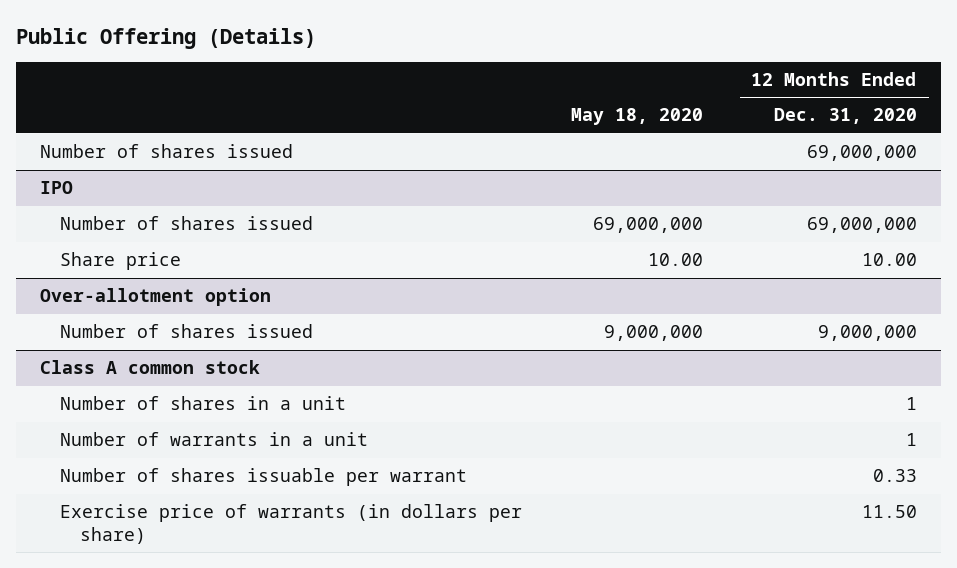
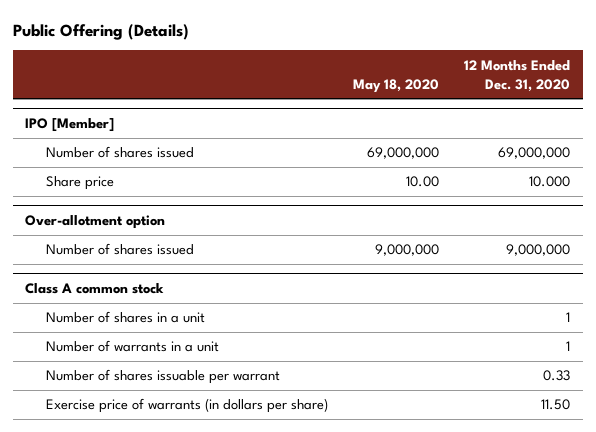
- Number of shares issued | | 69,000,000
- IPO
+ IPO [Member]
- Share price | 10.00 | 10.00
+ Share price | 10.00 | 10.000

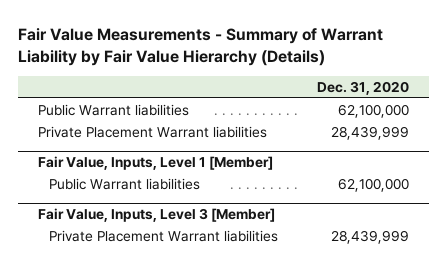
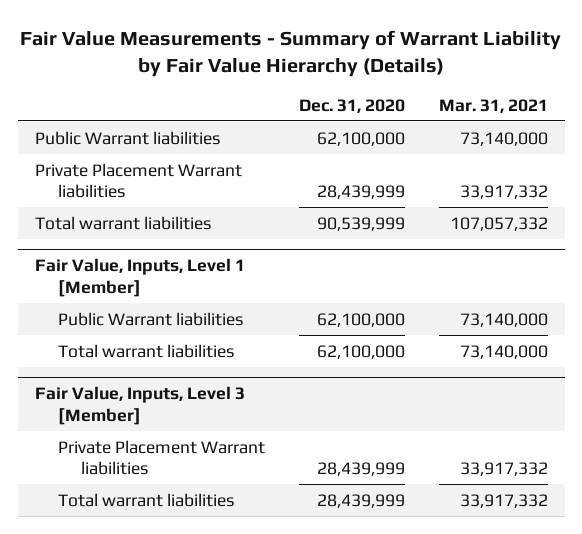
- | Dec. 31, 2020
+ | Dec. 31, 2020 | Mar. 31, 2021
+ Total warrant liabilities | 90,539,999 | 107,057,332
@ Fair Value, Inputs, Level 1 [Member]
+ Total warrant liabilities | 62,100,000 | 73,140,000
@ Fair Value, Inputs, Level 3 [Member]
+ Total warrant liabilities | 28,439,999 | 33,917,332

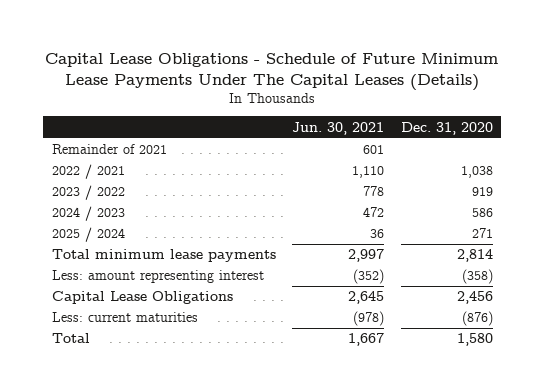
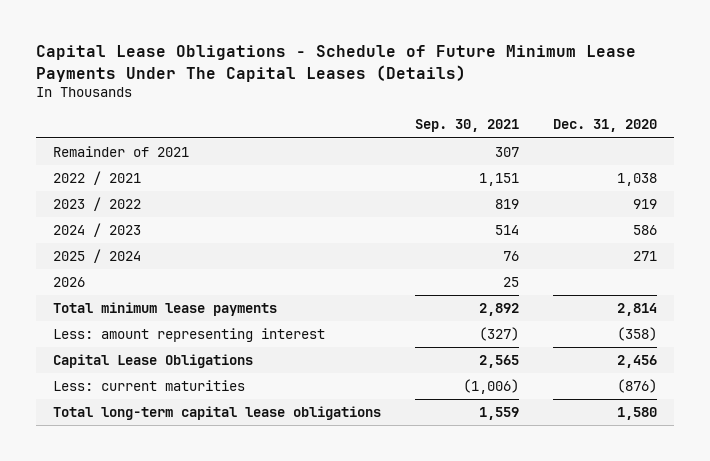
- | Jun. 30, 2021 | Dec. 31, 2020
+ | Sep. 30, 2021 | Dec. 31, 2020
+ 2026 | 25 |
- Total | 1,667 | 1,580
+ Total long-term capital lease obligations | 1,559 | 1,580

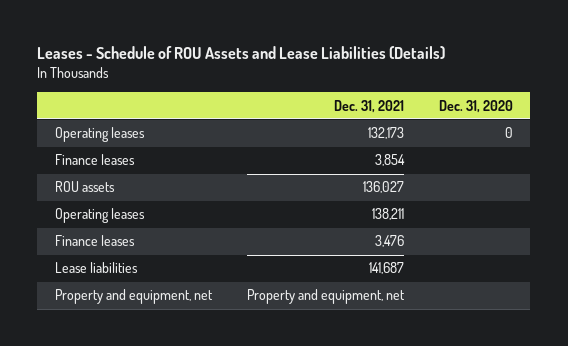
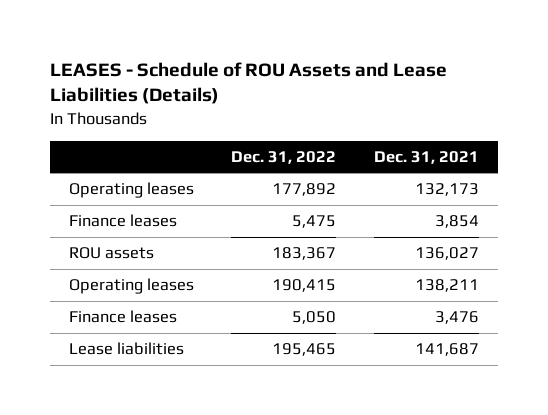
- Leases - Schedule of ROU Assets and Lease Liabilities (Details)
+ LEASES - Schedule of ROU Assets and Lease Liabilities (Details)
- | Dec. 31, 2021 | Dec. 31, 2020
+ | Dec. 31, 2022 | Dec. 31, 2021
- Property and equipment, net | Property and equipment, net |

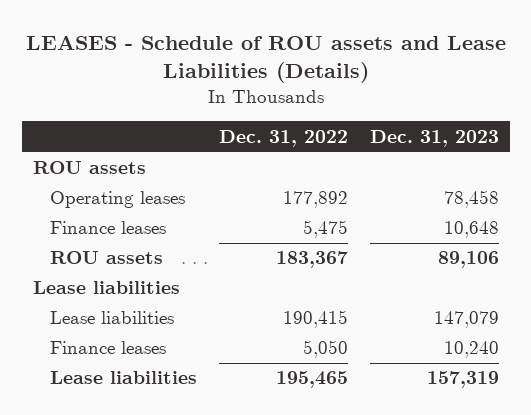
- LEASES - Schedule of ROU Assets and Lease Liabilities (Details)
+ LEASES - Schedule of ROU assets and Lease Liabilities (Details)
- | Dec. 31, 2022 | Dec. 31, 2021
+ | Dec. 31, 2022 | Dec. 31, 2023
+ ROU assets
- Operating leases | 190,415 | 138,211
+ Lease liabilities
+ Lease liabilities | 190,415 | 147,079

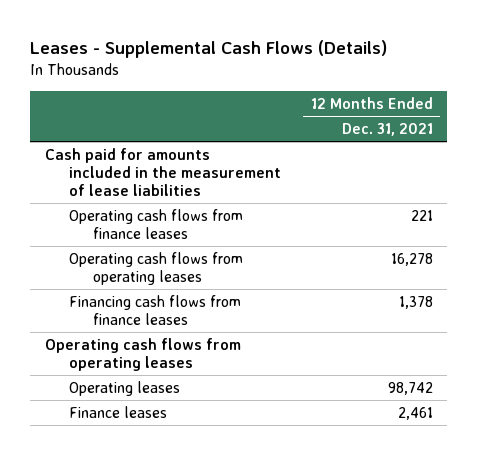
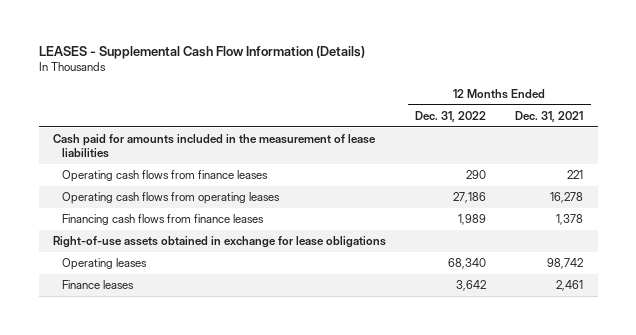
- Leases - Supplemental Cash Flows (Details)
+ LEASES - Supplemental Cash Flow Information (Details)
- | 12 Months Ended Dec. 31, 2021
+ | 12 Months Ended Dec. 31, 2022 | 12 Months Ended Dec. 31, 2021
- Operating cash flows from operating leases
+ Right-of-use assets obtained in exchange for lease obligations

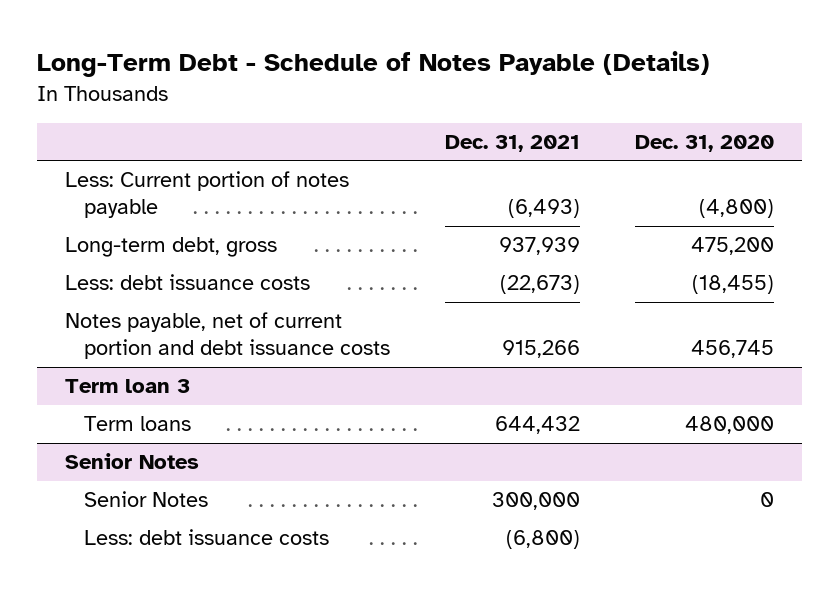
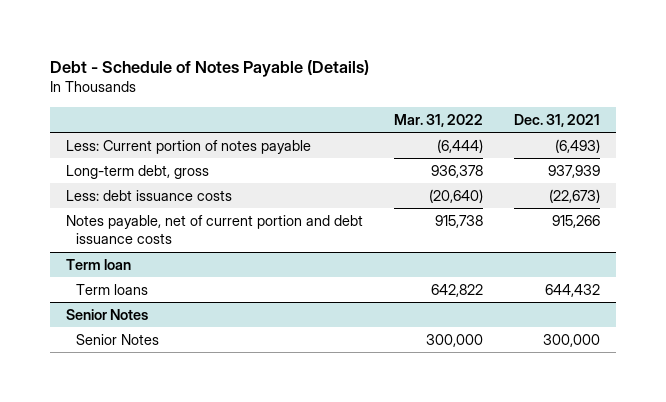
- Long-Term Debt - Schedule of Notes Payable (Details)
+ Debt - Schedule of Notes Payable (Details)
- | Dec. 31, 2021 | Dec. 31, 2020
+ | Mar. 31, 2022 | Dec. 31, 2021
- Term loan 3
+ Term loan
@ Senior Notes
- Less: debt issuance costs | (6,800) |

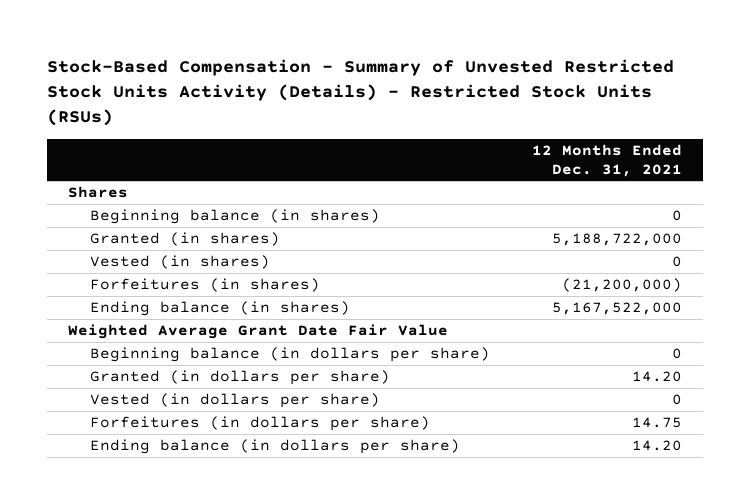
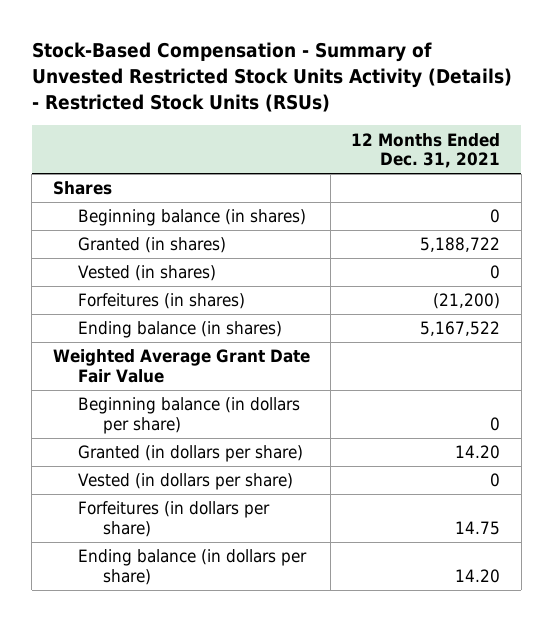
- Granted (in shares) | 5,188,722,000
+ Granted (in shares) | 5,188,722
- Forfeitures (in shares) | (21,200,000)
- Ending balance (in shares) | 5,167,522,000
+ Forfeitures (in shares) | (21,200)
+ Ending balance (in shares) | 5,167,522

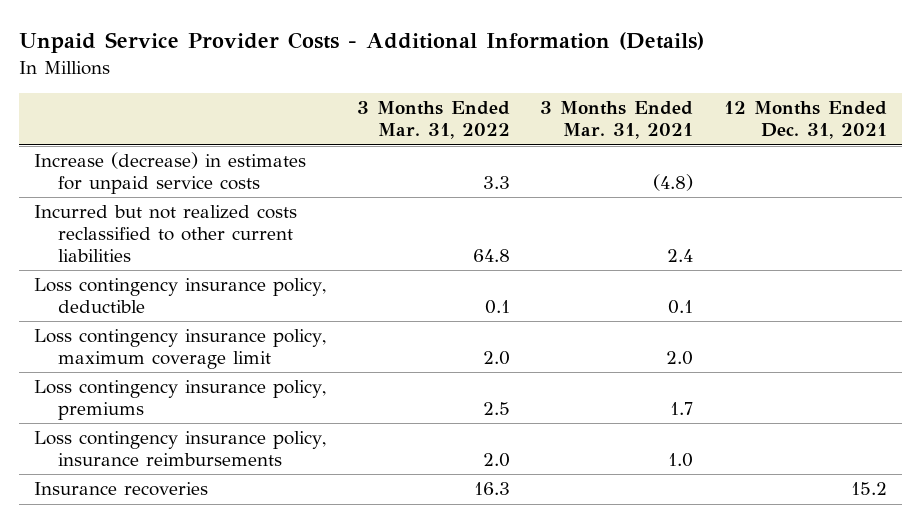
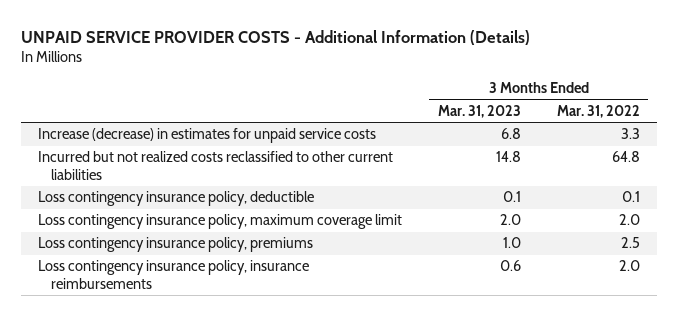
- Unpaid Service Provider Costs - Additional Information (Details)
+ UNPAID SERVICE PROVIDER COSTS - Additional Information (Details)
- | 3 Months Ended Mar. 31, 2022 | 3 Months Ended Mar. 31, 2021 | 12 Months Ended Dec. 31, 2021
+ | 3 Months Ended Mar. 31, 2023 | 3 Months Ended Mar. 31, 2022
- Insurance recoveries | 16.3 | | 15.2

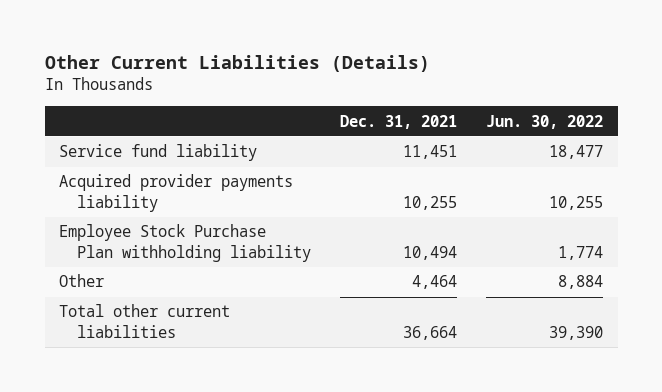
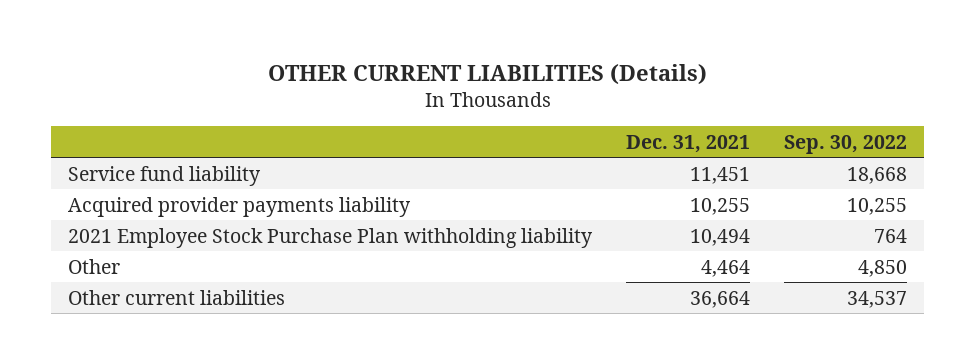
- Other Current Liabilities (Details)
+ OTHER CURRENT LIABILITIES (Details)
- | Dec. 31, 2021 | Jun. 30, 2022
+ | Dec. 31, 2021 | Sep. 30, 2022
- Employee Stock Purchase Plan withholding liability | 10,494 | 1,774
+ 2021 Employee Stock Purchase Plan withholding liability | 10,494 | 764
- Total other current liabilities | 36,664 | 39,390
+ Other current liabilities | 36,664 | 34,537

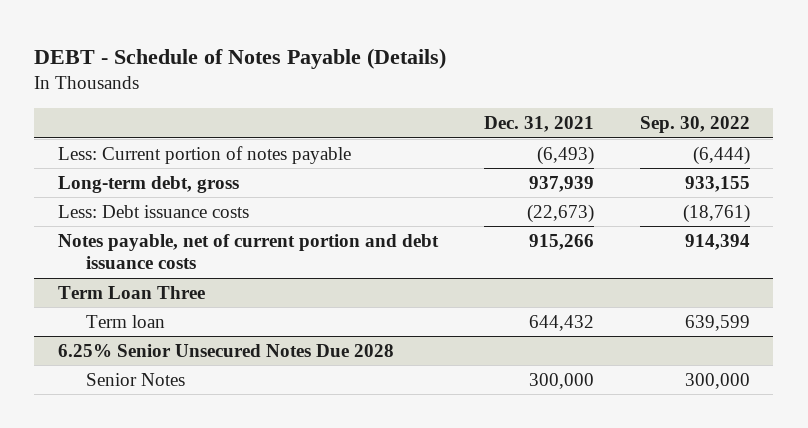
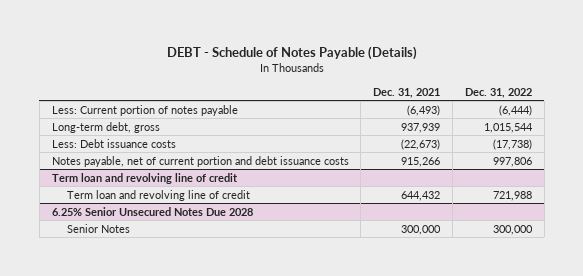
- | Dec. 31, 2021 | Sep. 30, 2022
+ | Dec. 31, 2021 | Dec. 31, 2022
- Term Loan Three
- Term loan | 644,432 | 639,599
+ Term loan and revolving line of credit
+ Term loan and revolving line of credit | 644,432 | 721,988

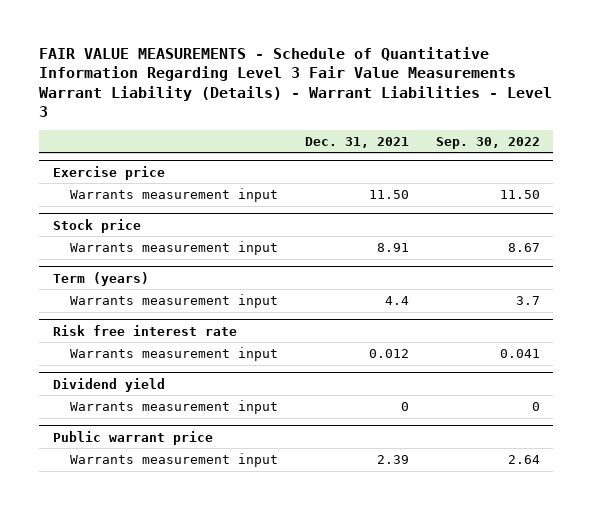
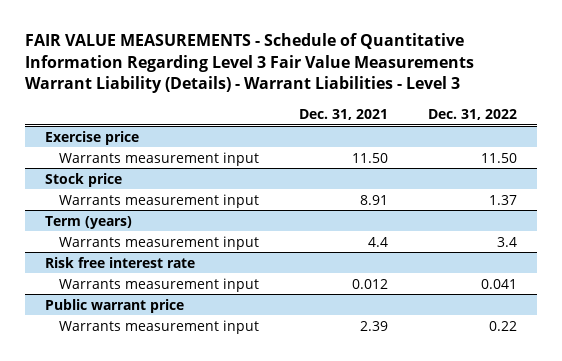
- | Dec. 31, 2021 | Sep. 30, 2022
+ | Dec. 31, 2021 | Dec. 31, 2022
- Dividend yield
- Warrants measurement input | 0 | 0

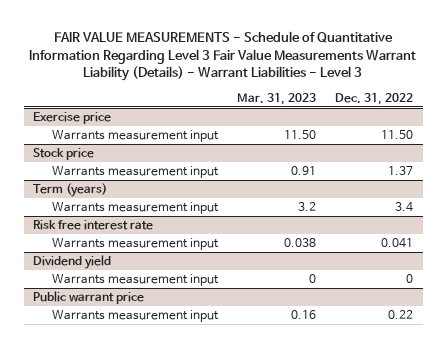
- | Dec. 31, 2021 | Dec. 31, 2022
+ | Mar. 31, 2023 | Dec. 31, 2022
+ Dividend yield
+ Warrants measurement input | 0 | 0

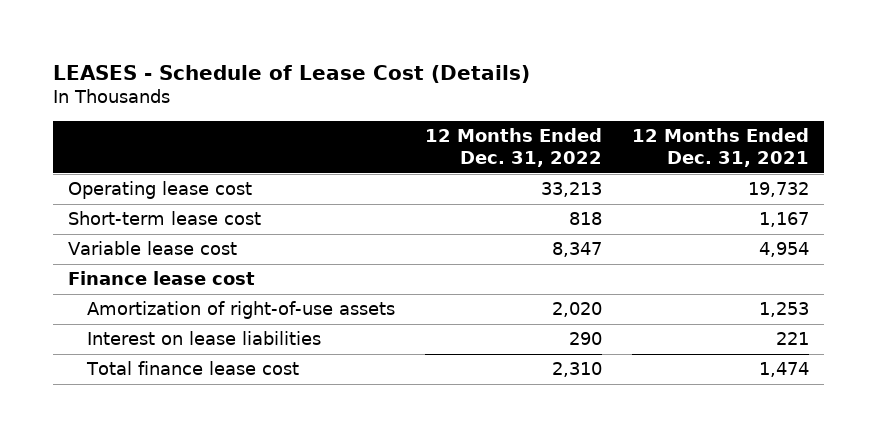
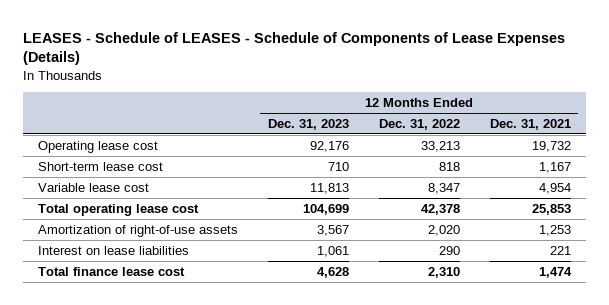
- LEASES - Schedule of Lease Cost (Details)
+ LEASES - Schedule of LEASES - Schedule of Components of Lease Expenses (Details)
- | 12 Months Ended Dec. 31, 2022 | 12 Months Ended Dec. 31, 2021
+ | 12 Months Ended Dec. 31, 2023 | 12 Months Ended Dec. 31, 2022 | 12 Months Ended Dec. 31, 2021
- Finance lease cost
+ Total operating lease cost | 104,699 | 42,378 | 25,853

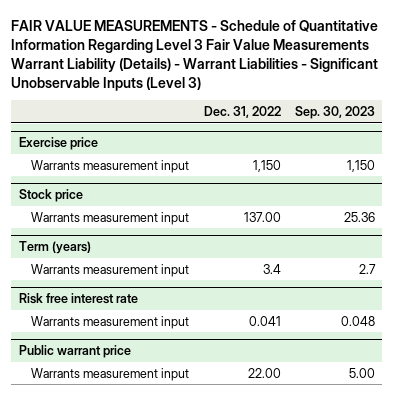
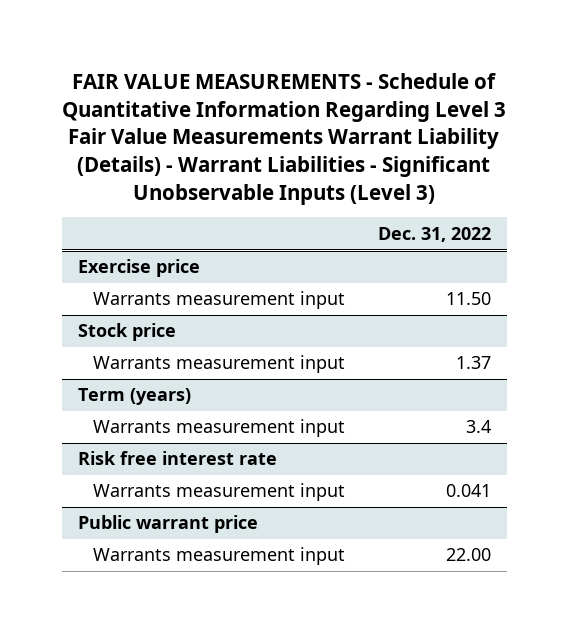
- | Dec. 31, 2022 | Sep. 30, 2023
+ | Dec. 31, 2022
@ Exercise price
- Warrants measurement input | 1,150 | 1,150
+ Warrants measurement input | 11.50
@ Stock price
- Warrants measurement input | 137.00 | 25.36
+ Warrants measurement input | 1.37

